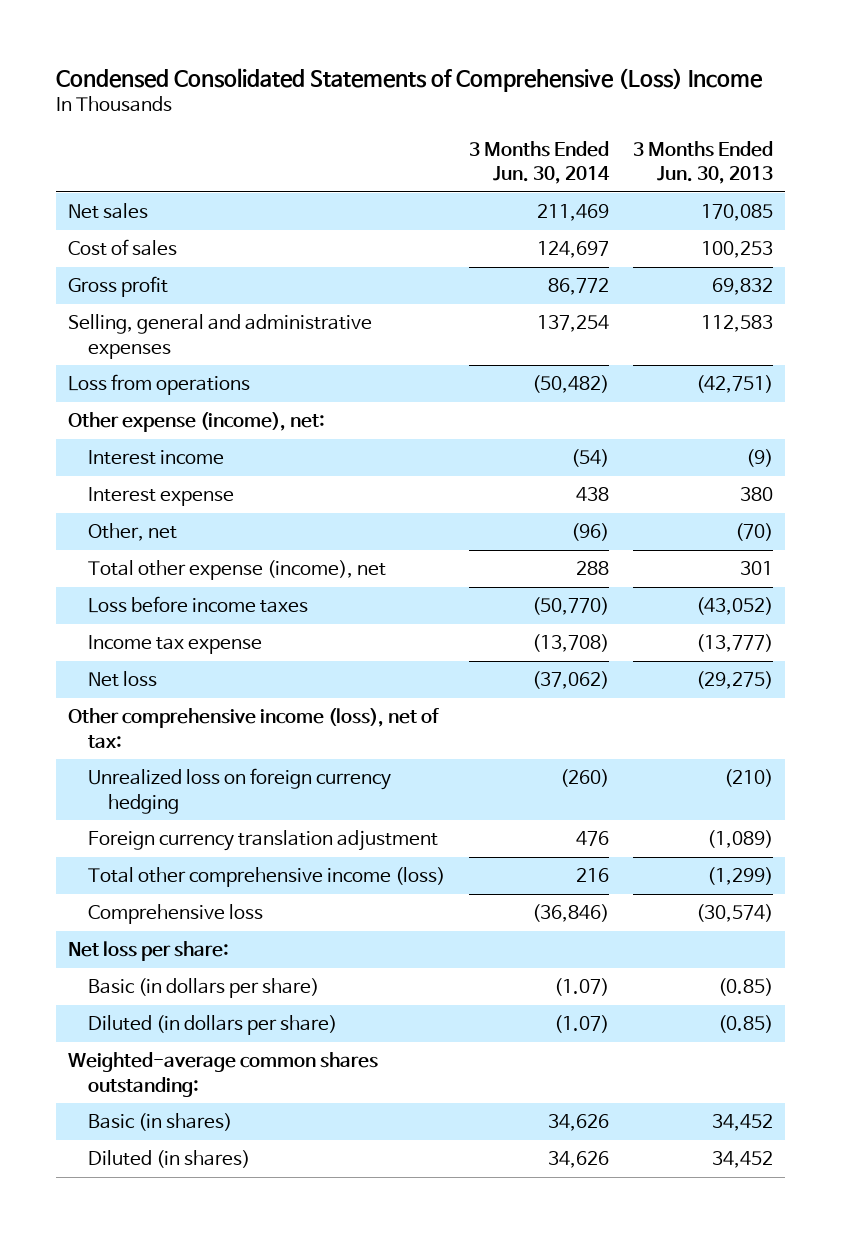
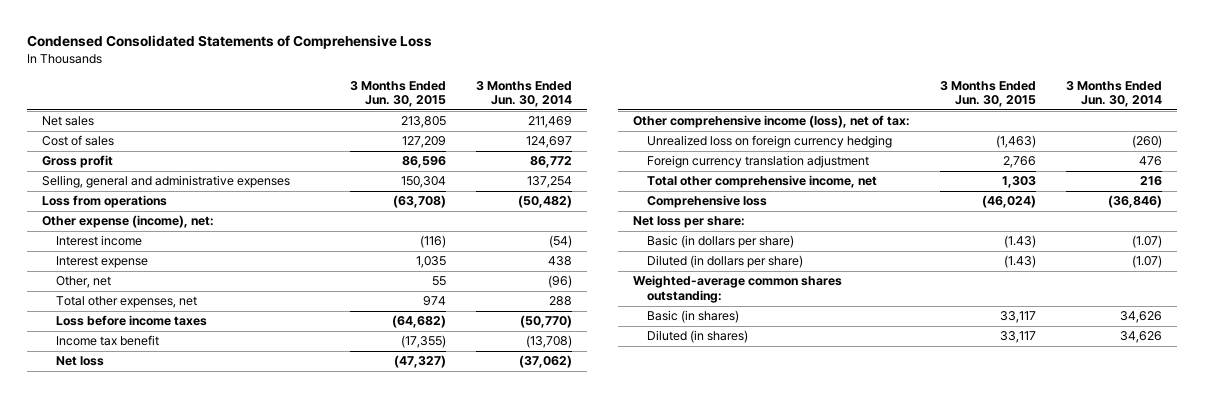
- Condensed Consolidated Statements of Comprehensive (Loss) Income
+ Condensed Consolidated Statements of Comprehensive Loss
- | 3 Months Ended Jun. 30, 2014 | 3 Months Ended Jun. 30, 2013
+ | 3 Months Ended Jun. 30, 2015 | 3 Months Ended Jun. 30, 2014
- Total other expense (income), net | 288 | 301
+ Total other expenses, net | 974 | 288
- Income tax expense | (13,708) | (13,777)
+ Income tax benefit | (17,355) | (13,708)
- Total other comprehensive income (loss) | 216 | (1,299)
+ Total other comprehensive income, net | 1,303 | 216

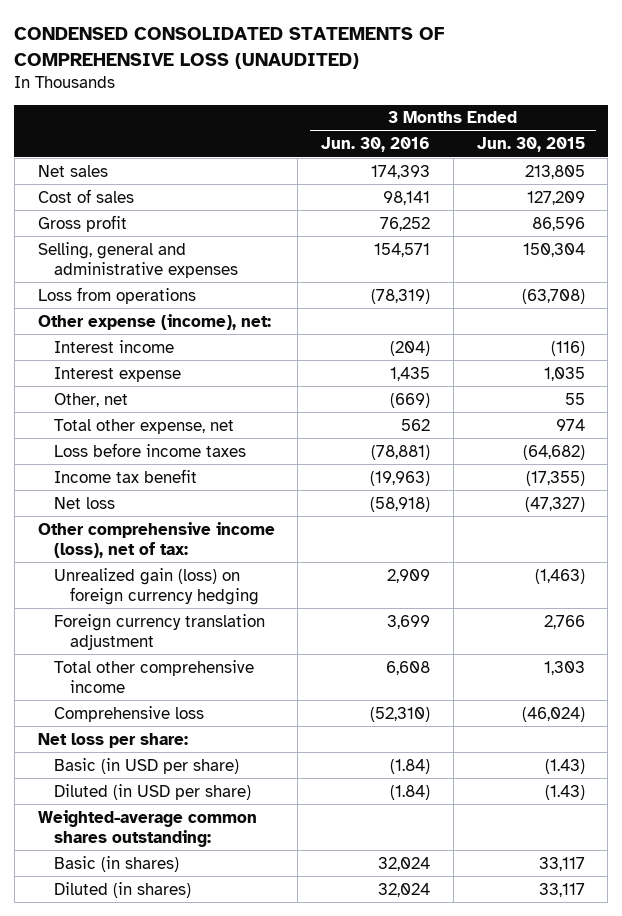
- Condensed Consolidated Statements of Comprehensive Loss
+ CONDENSED CONSOLIDATED STATEMENTS OF COMPREHENSIVE LOSS (UNAUDITED)
- | 3 Months Ended Jun. 30, 2015 | 3 Months Ended Jun. 30, 2014
+ | 3 Months Ended Jun. 30, 2016 | 3 Months Ended Jun. 30, 2015
- Total other expenses, net | 974 | 288
+ Total other expense, net | 562 | 974
- Unrealized loss on foreign currency hedging | (1,463) | (260)
+ Unrealized gain (loss) on foreign currency hedging | 2,909 | (1,463)
- Total other comprehensive income, net | 1,303 | 216
+ Total other comprehensive income | 6,608 | 1,303
- Basic (in dollars per share) | (1.43) | (1.07)
- Diluted (in dollars per share) | (1.43) | (1.07)
+ Basic (in USD per share) | (1.84) | (1.43)
+ Diluted (in USD per share) | (1.84) | (1.43)

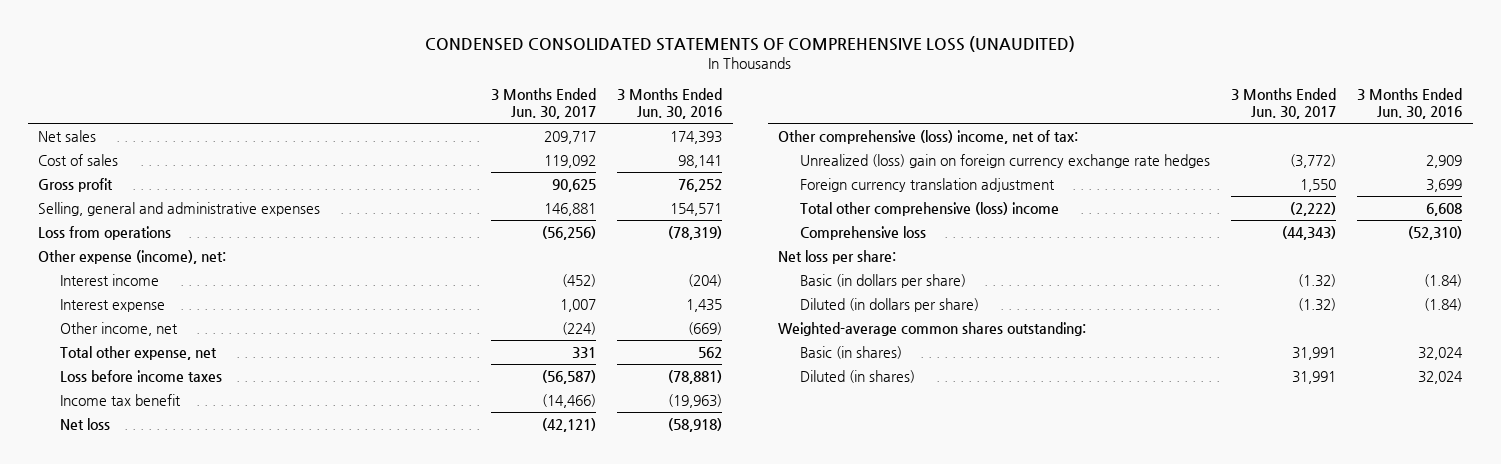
- | 3 Months Ended Jun. 30, 2016 | 3 Months Ended Jun. 30, 2015
+ | 3 Months Ended Jun. 30, 2017 | 3 Months Ended Jun. 30, 2016
- Other, net | (669) | 55
+ Other income, net | (224) | (669)
- Other comprehensive income (loss), net of tax:
- Unrealized gain (loss) on foreign currency hedging | 2,909 | (1,463)
+ Other comprehensive (loss) income, net of tax:
+ Unrealized (loss) gain on foreign currency exchange rate hedges | (3,772) | 2,909
- Total other comprehensive income | 6,608 | 1,303
+ Total other comprehensive (loss) income | (2,222) | 6,608
- Basic (in USD per share) | (1.84) | (1.43)
- Diluted (in USD per share) | (1.84) | (1.43)
+ Basic (in dollars per share) | (1.32) | (1.84)
+ Diluted (in dollars per share) | (1.32) | (1.84)

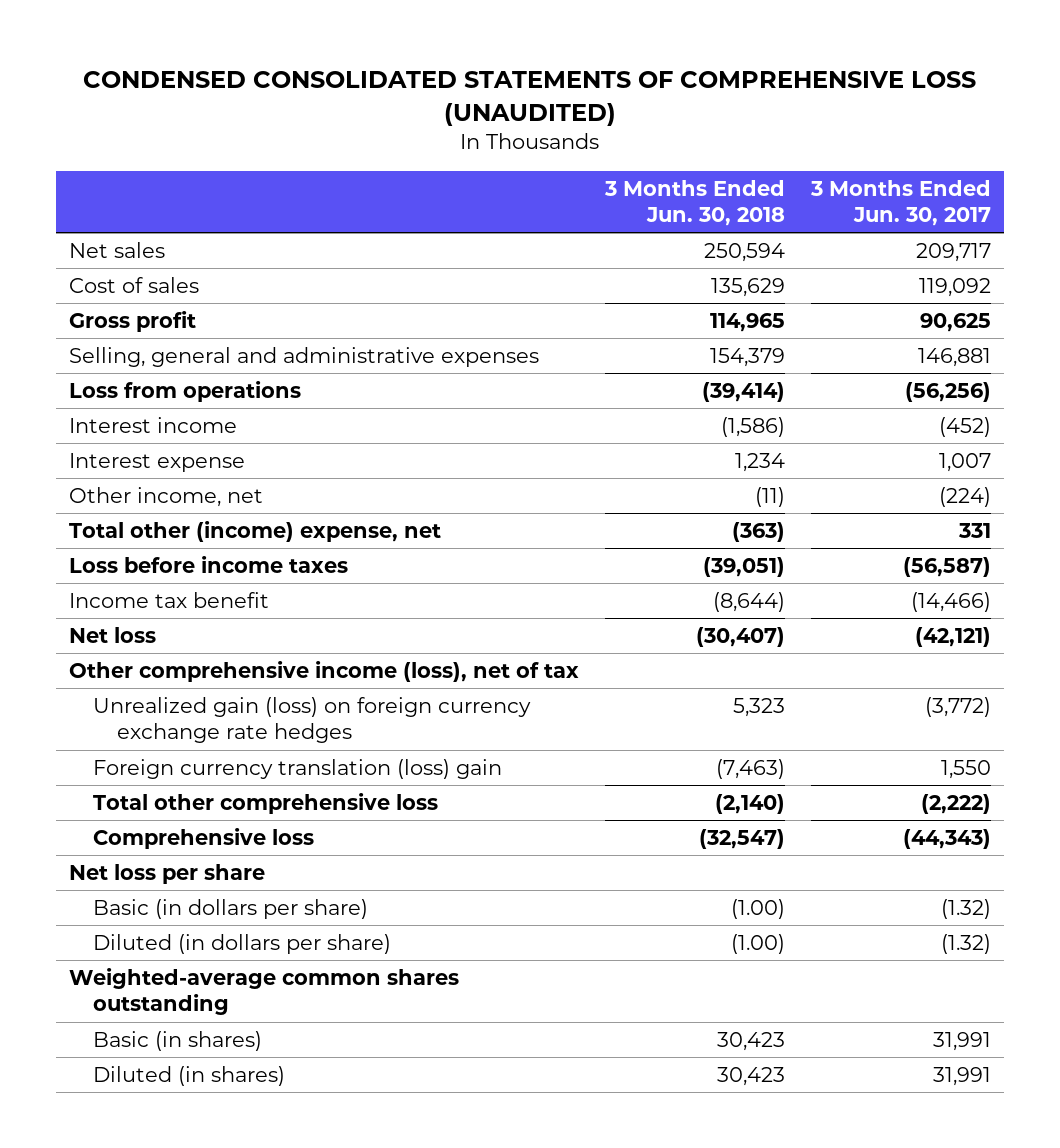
- | 3 Months Ended Jun. 30, 2017 | 3 Months Ended Jun. 30, 2016
+ | 3 Months Ended Jun. 30, 2018 | 3 Months Ended Jun. 30, 2017
- Other expense (income), net:
- Total other expense, net | 331 | 562
+ Total other (income) expense, net | (363) | 331
- Other comprehensive (loss) income, net of tax:
- Unrealized (loss) gain on foreign currency exchange rate hedges | (3,772) | 2,909
- Foreign currency translation adjustment | 1,550 | 3,699
- Total other comprehensive (loss) income | (2,222) | 6,608
+ Other comprehensive income (loss), net of tax
+ Unrealized gain (loss) on foreign currency exchange rate hedges | 5,323 | (3,772)
+ Foreign currency translation (loss) gain | (7,463) | 1,550
+ Total other comprehensive loss | (2,140) | (2,222)
- Net loss per share:
+ Net loss per share
- Weighted-average common shares outstanding:
+ Weighted-average common shares outstanding

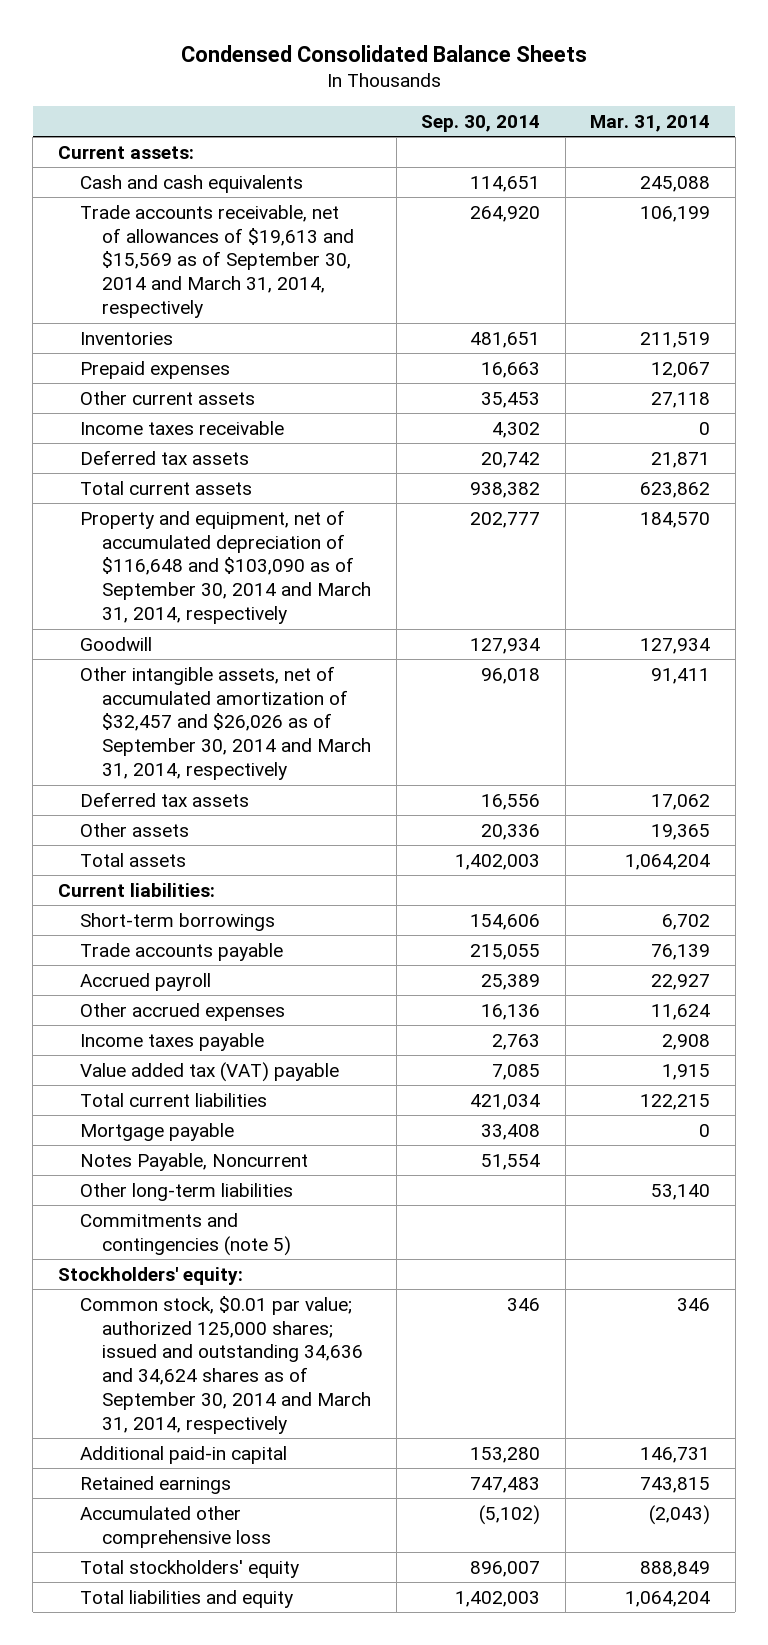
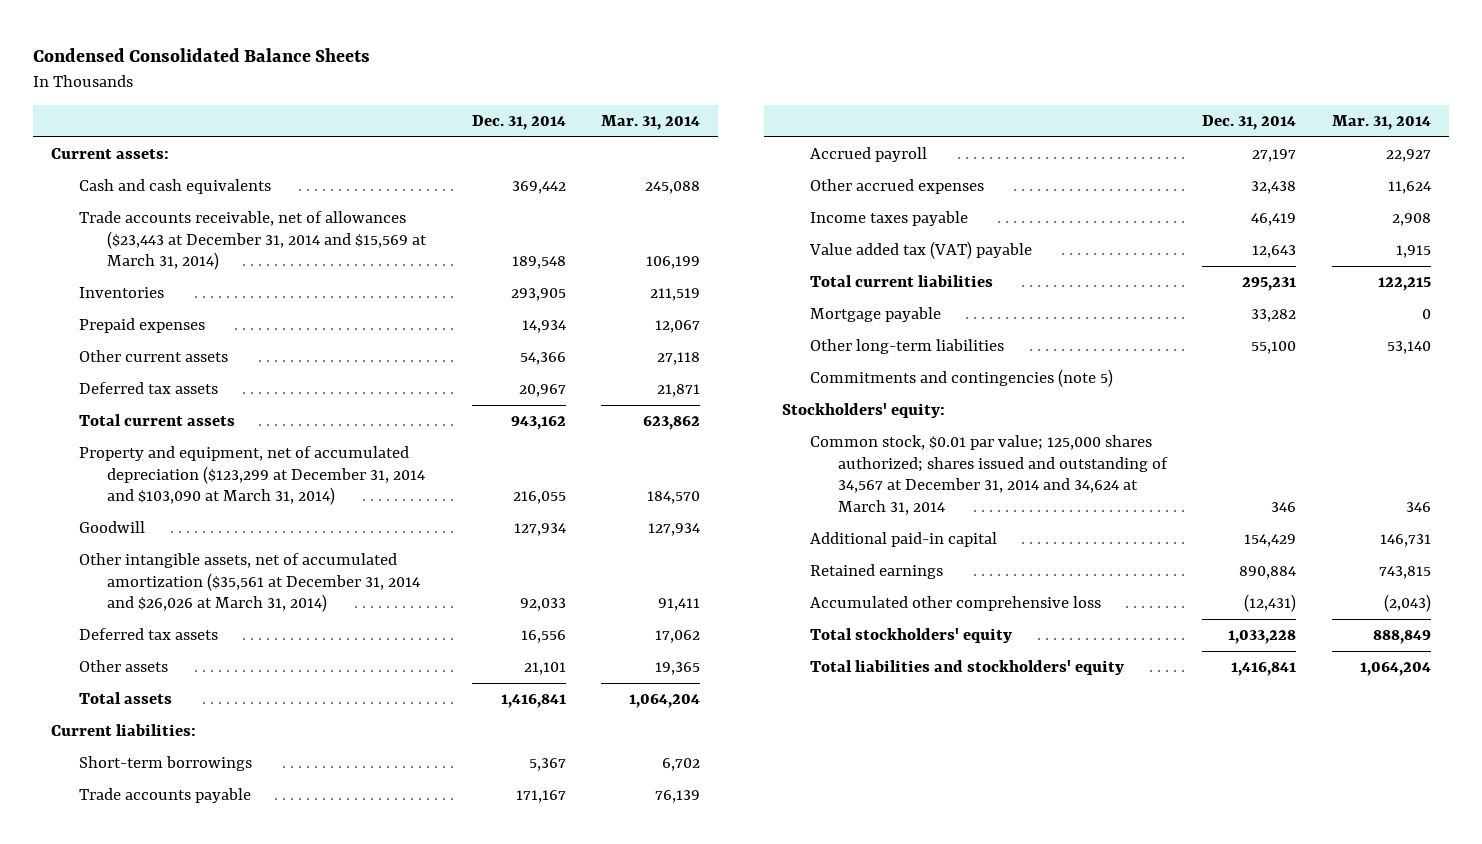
- | Sep. 30, 2014 | Mar. 31, 2014
+ | Dec. 31, 2014 | Mar. 31, 2014
- Trade accounts receivable, net of allowances of $19,613 and $15,569 as of September 30, 2014 and March 31, 2014, respectively | 264,920 | 106,199
+ Trade accounts receivable, net of allowances ($23,443 at December 31, 2014 and $15,569 at March 31, 2014) | 189,548 | 106,199
- Income taxes receivable | 4,302 | 0
- Property and equipment, net of accumulated depreciation of $116,648 and $103,090 as of September 30, 2014 and March 31, 2014, respectively | 202,777 | 184,570
+ Property and equipment, net of accumulated depreciation ($123,299 at December 31, 2014 and $103,090 at March 31, 2014) | 216,055 | 184,570
- Other intangible assets, net of accumulated amortization of $32,457 and $26,026 as of September 30, 2014 and March 31, 2014, respectively | 96,018 | 91,411
+ Other intangible assets, net of accumulated amortization ($35,561 at December 31, 2014 and $26,026 at March 31, 2014) | 92,033 | 91,411
- Notes Payable, Noncurrent | 51,554 |
- Common stock, $0.01 par value; authorized 125,000 shares; issued and outstanding 34,636 and 34,624 shares as of September 30, 2014 and March 31, 2014, respectively | 346 | 346
+ Common stock, $0.01 par value; 125,000 shares authorized; shares issued and outstanding of 34,567 at December 31, 2014 and 34,624 at March 31, 2014 | 346 | 346
- Total liabilities and equity | 1,402,003 | 1,064,204
+ Total liabilities and stockholders' equity | 1,416,841 | 1,064,204

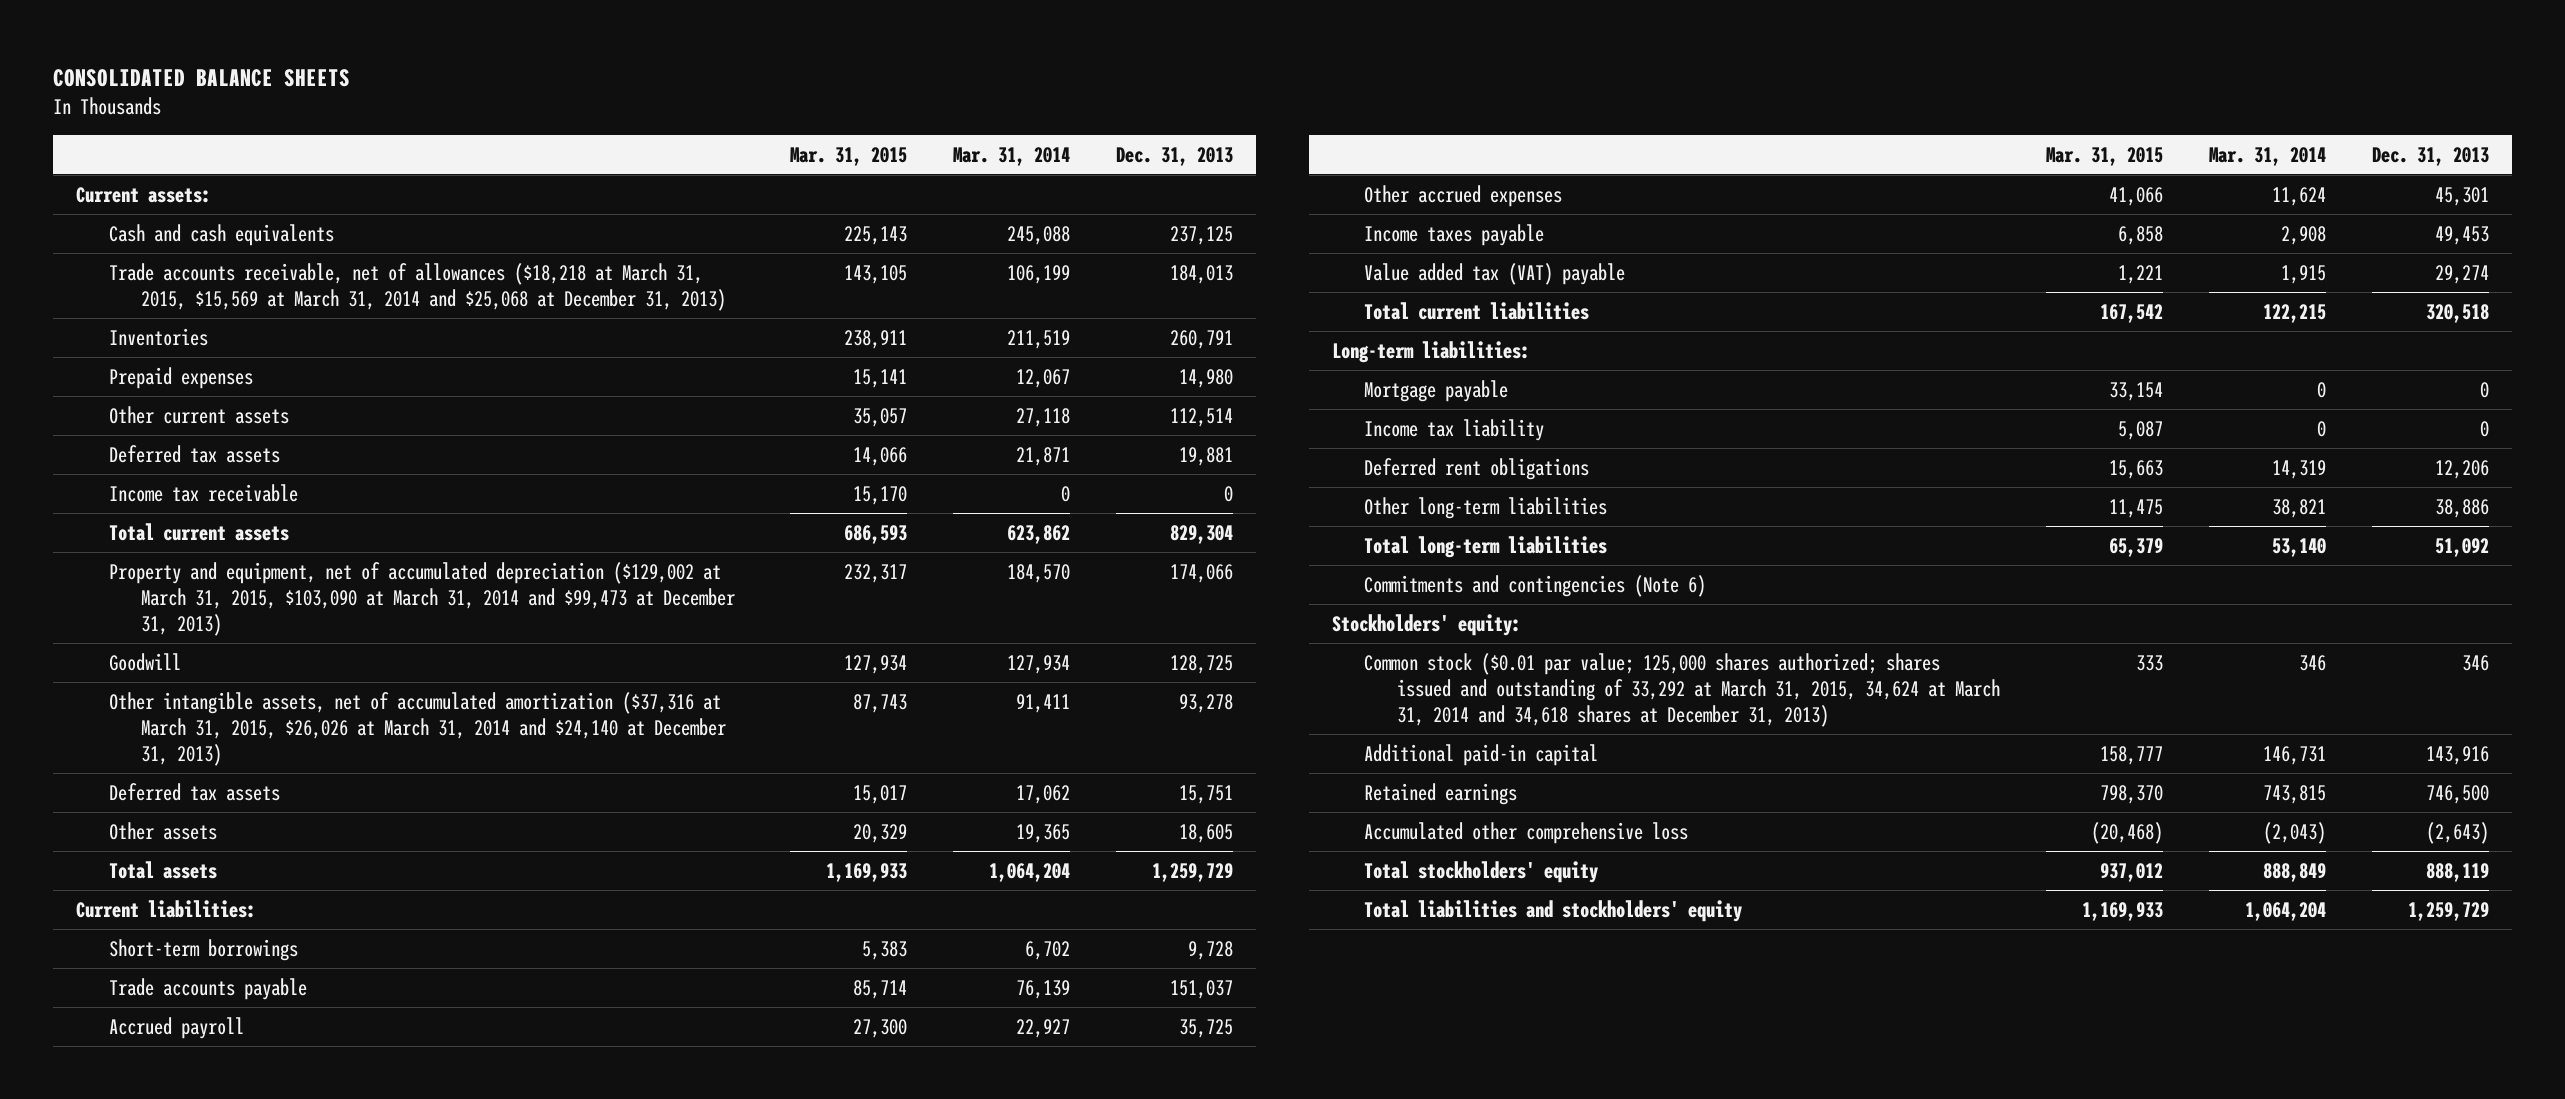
- Condensed Consolidated Balance Sheets
+ CONSOLIDATED BALANCE SHEETS
- | Dec. 31, 2014 | Mar. 31, 2014
+ | Mar. 31, 2015 | Mar. 31, 2014 | Dec. 31, 2013
- Trade accounts receivable, net of allowances ($23,443 at December 31, 2014 and $15,569 at March 31, 2014) | 189,548 | 106,199
+ Trade accounts receivable, net of allowances ($18,218 at March 31, 2015, $15,569 at March 31, 2014 and $25,068 at December 31, 2013) | 143,105 | 106,199 | 184,013
+ Income tax receivable | 15,170 | 0 | 0
- Property and equipment, net of accumulated depreciation ($123,299 at December 31, 2014 and $103,090 at March 31, 2014) | 216,055 | 184,570
+ Property and equipment, net of accumulated depreciation ($129,002 at March 31, 2015, $103,090 at March 31, 2014 and $99,473 at December 31, 2013) | 232,317 | 184,570 | 174,066
- Other intangible assets, net of accumulated amortization ($35,561 at December 31, 2014 and $26,026 at March 31, 2014) | 92,033 | 91,411
+ Other intangible assets, net of accumulated amortization ($37,316 at March 31, 2015, $26,026 at March 31, 2014 and $24,140 at December 31, 2013) | 87,743 | 91,411 | 93,278
+ Long-term liabilities:
- Other long-term liabilities | 55,100 | 53,140
- Commitments and contingencies (note 5)
+ Income tax liability | 5,087 | 0 | 0
+ Deferred rent obligations | 15,663 | 14,319 | 12,206
+ Other long-term liabilities | 11,475 | 38,821 | 38,886
+ Total long-term liabilities | 65,379 | 53,140 | 51,092
+ Commitments and contingencies (Note 6)
- Common stock, $0.01 par value; 125,000 shares authorized; shares issued and outstanding of 34,567 at December 31, 2014 and 34,624 at March 31, 2014 | 346 | 346
+ Common stock ($0.01 par value; 125,000 shares authorized; shares issued and outstanding of 33,292 at March 31, 2015, 34,624 at March 31, 2014 and 34,618 shares at December 31, 2013) | 333 | 346 | 346

